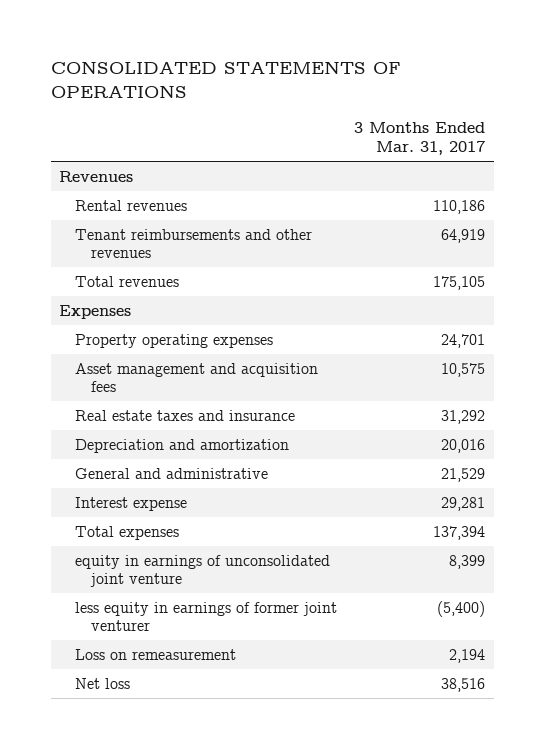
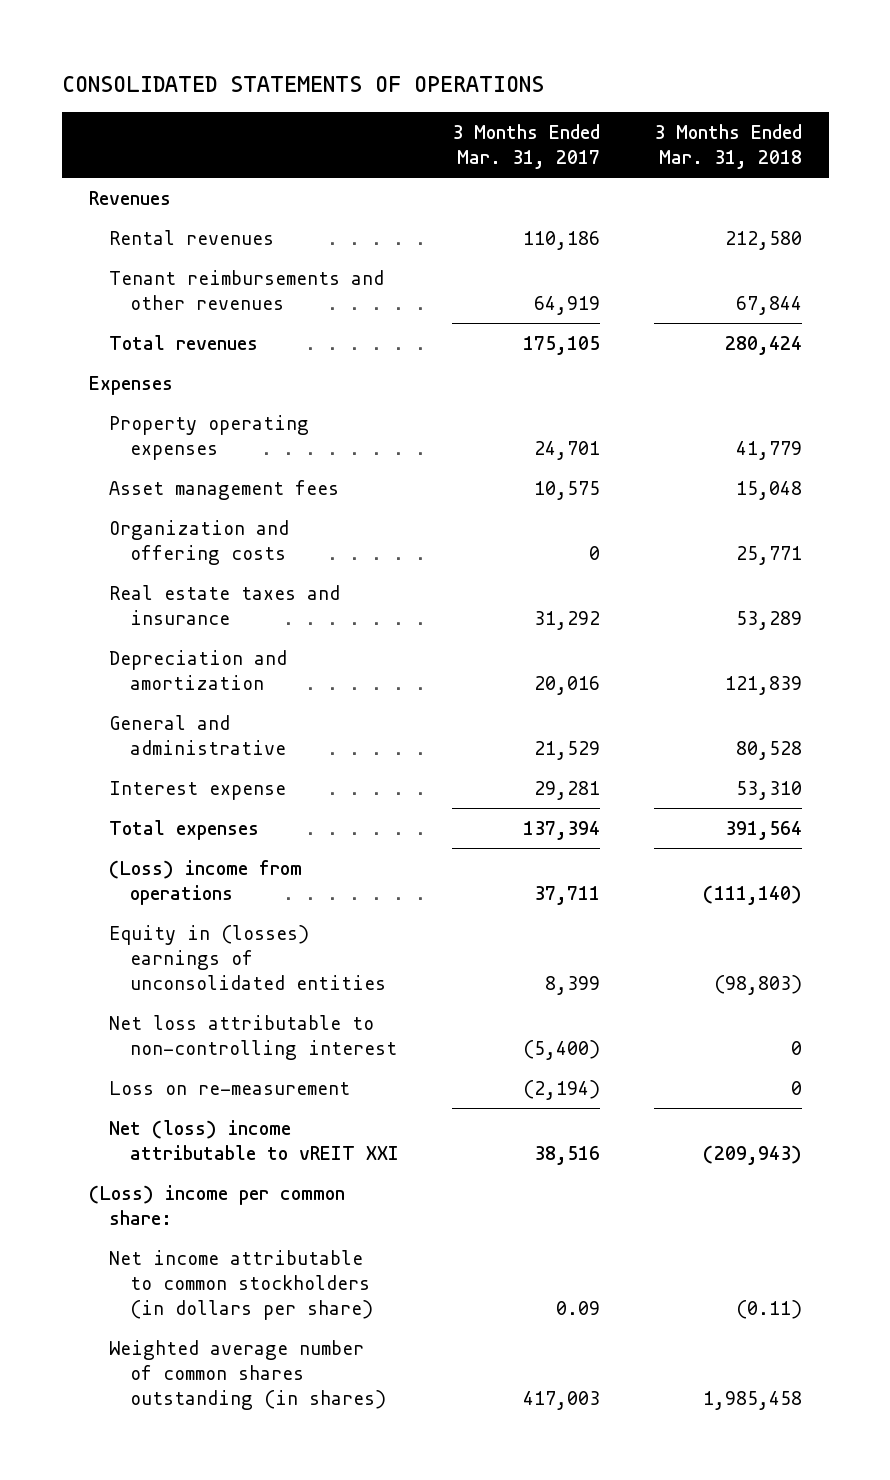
- | 3 Months Ended Mar. 31, 2017
+ | 3 Months Ended Mar. 31, 2017 | 3 Months Ended Mar. 31, 2018
- Asset management and acquisition fees | 10,575
+ Asset management fees | 10,575 | 15,048
+ Organization and offering costs | 0 | 25,771
- equity in earnings of unconsolidated joint venture | 8,399
- less equity in earnings of former joint venturer | (5,400)
- Loss on remeasurement | 2,194
- Net loss | 38,516
+ (Loss) income from operations | 37,711 | (111,140)
+ Equity in (losses) earnings of unconsolidated entities | 8,399 | (98,803)
+ Net loss attributable to non-controlling interest | (5,400) | 0
+ Loss on re-measurement | (2,194) | 0
+ Net (loss) income attributable to vREIT XXI | 38,516 | (209,943)
+ (Loss) income per common share:
+ Net income attributable to common stockholders (in dollars per share) | 0.09 | (0.11)
+ Weighted average number of common shares outstanding (in shares) | 417,003 | 1,985,458

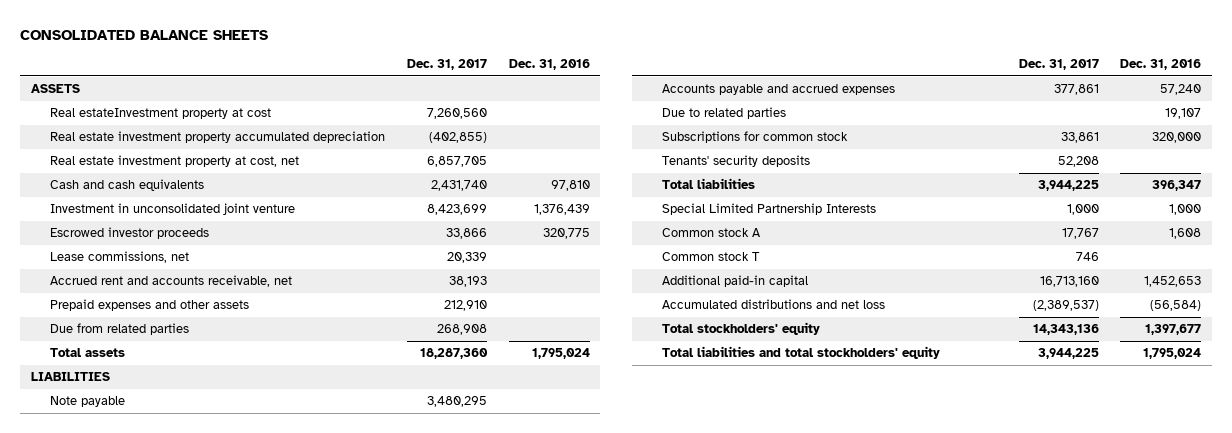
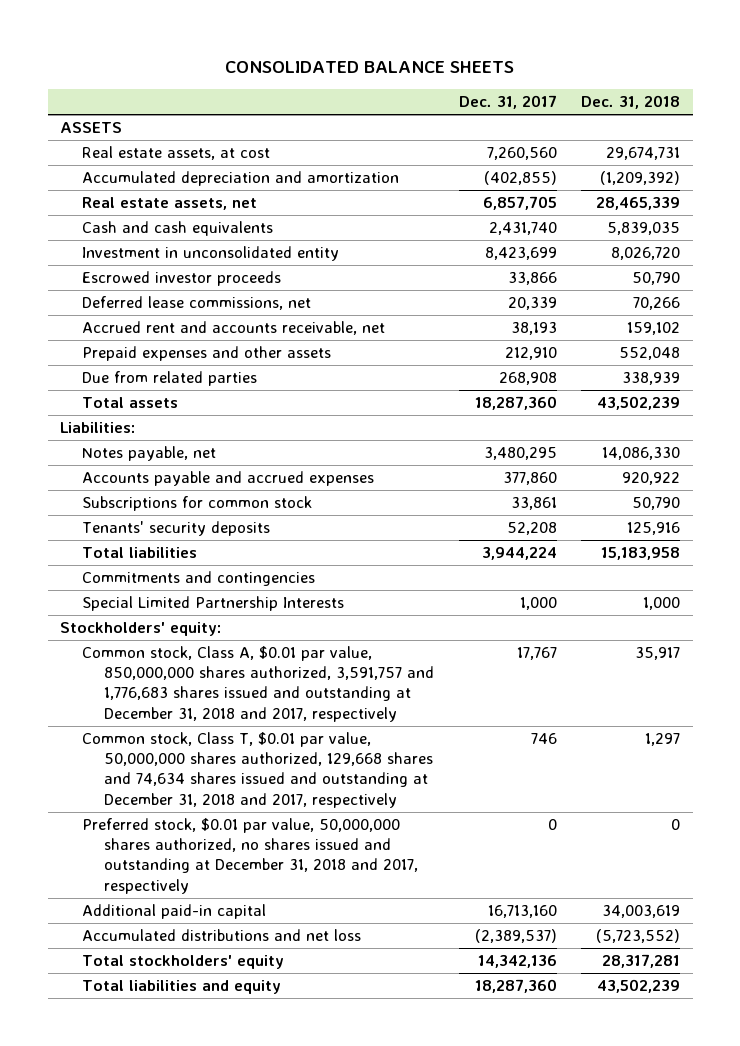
- | Dec. 31, 2017 | Dec. 31, 2016
+ | Dec. 31, 2017 | Dec. 31, 2018
- Real estateInvestment property at cost | 7,260,560 |
- Real estate investment property accumulated depreciation | (402,855) |
- Real estate investment property at cost, net | 6,857,705 |
+ Real estate assets, at cost | 7,260,560 | 29,674,731
+ Accumulated depreciation and amortization | (402,855) | (1,209,392)
+ Real estate assets, net | 6,857,705 | 28,465,339
- Investment in unconsolidated joint venture | 8,423,699 | 1,376,439
+ Investment in unconsolidated entity | 8,423,699 | 8,026,720
- Lease commissions, net | 20,339 |
+ Deferred lease commissions, net | 20,339 | 70,266
- LIABILITIES
- Note payable | 3,480,295 |
- Accounts payable and accrued expenses | 377,861 | 57,240
- Due to related parties | | 19,107
+ Liabilities:
+ Notes payable, net | 3,480,295 | 14,086,330
+ Accounts payable and accrued expenses | 377,860 | 920,922
- Total liabilities | 3,944,225 | 396,347
+ Total liabilities | 3,944,224 | 15,183,958
+ Commitments and contingencies
- Common stock A | 17,767 | 1,608
- Common stock T | 746 |
+ Stockholders' equity:
+ Common stock, Class A, $0.01 par value, 850,000,000 shares authorized, 3,591,757 and 1,776,683 shares issued and outstanding at December 31, 2018 and 2017, respectively | 17,767 | 35,917
+ Common stock, Class T, $0.01 par value, 50,000,000 shares authorized, 129,668 shares and 74,634 shares issued and outstanding at December 31, 2018 and 2017, respectively | 746 | 1,297
+ Preferred stock, $0.01 par value, 50,000,000 shares authorized, no shares issued and outstanding at December 31, 2018 and 2017, respectively | 0 | 0
- Total stockholders' equity | 14,343,136 | 1,397,677
- Total liabilities and total stockholders' equity | 3,944,225 | 1,795,024
+ Total stockholders' equity | 14,342,136 | 28,317,281
+ Total liabilities and equity | 18,287,360 | 43,502,239

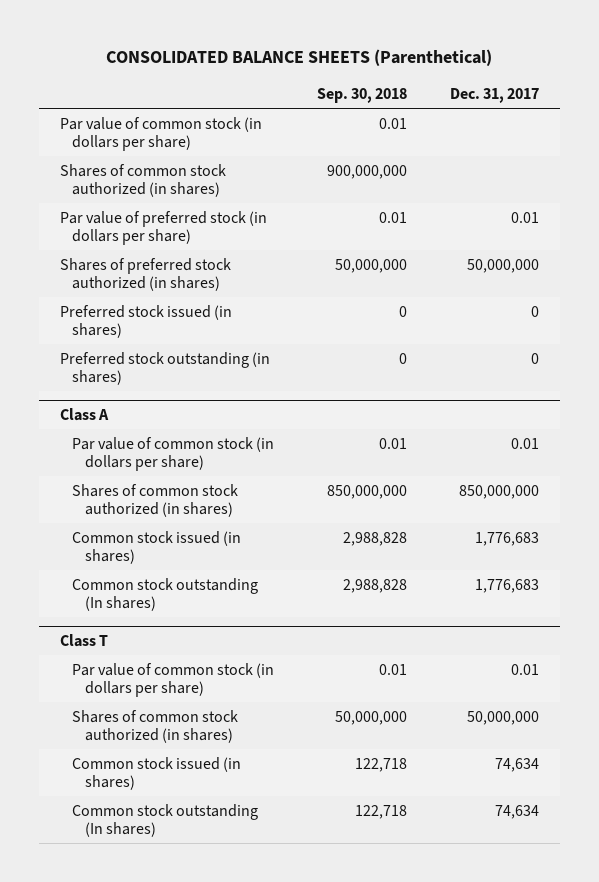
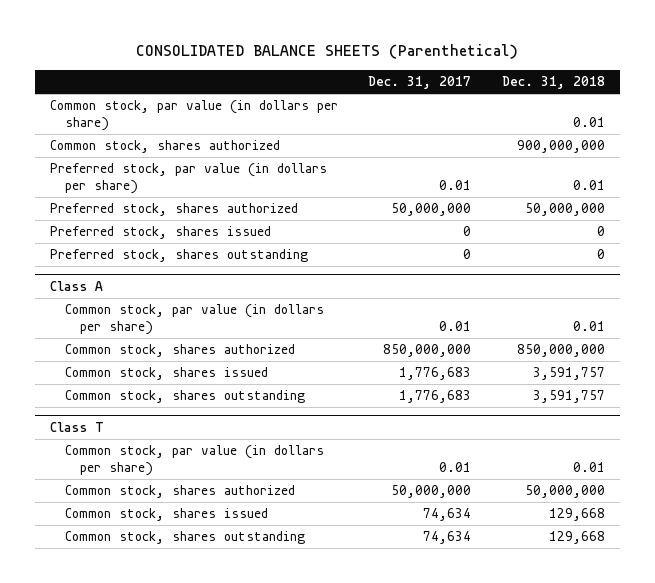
- | Sep. 30, 2018 | Dec. 31, 2017
+ | Dec. 31, 2017 | Dec. 31, 2018
- Par value of common stock (in dollars per share) | 0.01 |
- Shares of common stock authorized (in shares) | 900,000,000 |
- Par value of preferred stock (in dollars per share) | 0.01 | 0.01
- Shares of preferred stock authorized (in shares) | 50,000,000 | 50,000,000
- Preferred stock issued (in shares) | 0 | 0
- Preferred stock outstanding (in shares) | 0 | 0
+ Common stock, par value (in dollars per share) | | 0.01
+ Common stock, shares authorized | | 900,000,000
+ Preferred stock, par value (in dollars per share) | 0.01 | 0.01
+ Preferred stock, shares authorized | 50,000,000 | 50,000,000
+ Preferred stock, shares issued | 0 | 0
+ Preferred stock, shares outstanding | 0 | 0
@ Class A
- Par value of common stock (in dollars per share) | 0.01 | 0.01
- Shares of common stock authorized (in shares) | 850,000,000 | 850,000,000
- Common stock issued (in shares) | 2,988,828 | 1,776,683
- Common stock outstanding (In shares) | 2,988,828 | 1,776,683
+ Common stock, par value (in dollars per share) | 0.01 | 0.01
+ Common stock, shares authorized | 850,000,000 | 850,000,000
+ Common stock, shares issued | 1,776,683 | 3,591,757
+ Common stock, shares outstanding | 1,776,683 | 3,591,757
@ Class T
- Par value of common stock (in dollars per share) | 0.01 | 0.01
- Shares of common stock authorized (in shares) | 50,000,000 | 50,000,000
- Common stock issued (in shares) | 122,718 | 74,634
- Common stock outstanding (In shares) | 122,718 | 74,634
+ Common stock, par value (in dollars per share) | 0.01 | 0.01
+ Common stock, shares authorized | 50,000,000 | 50,000,000
+ Common stock, shares issued | 74,634 | 129,668
+ Common stock, shares outstanding | 74,634 | 129,668

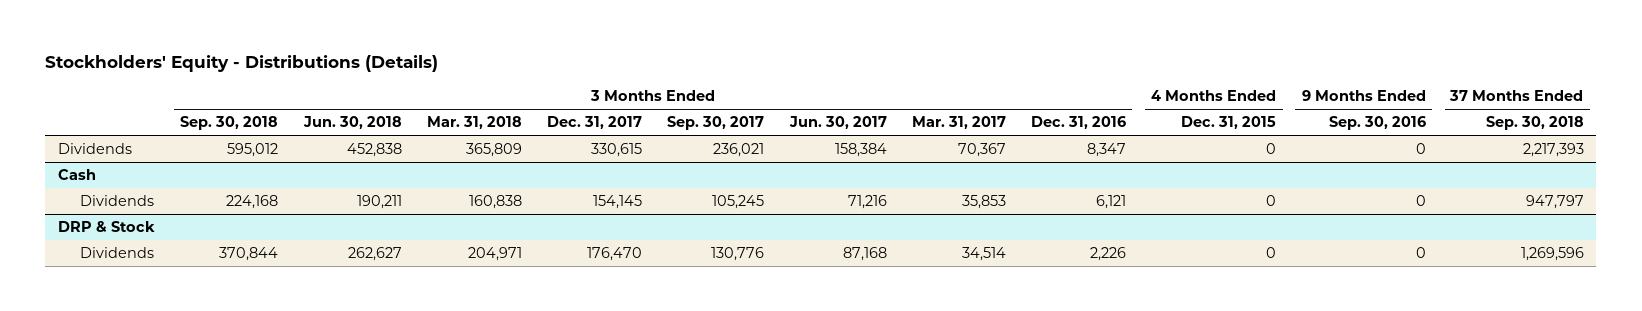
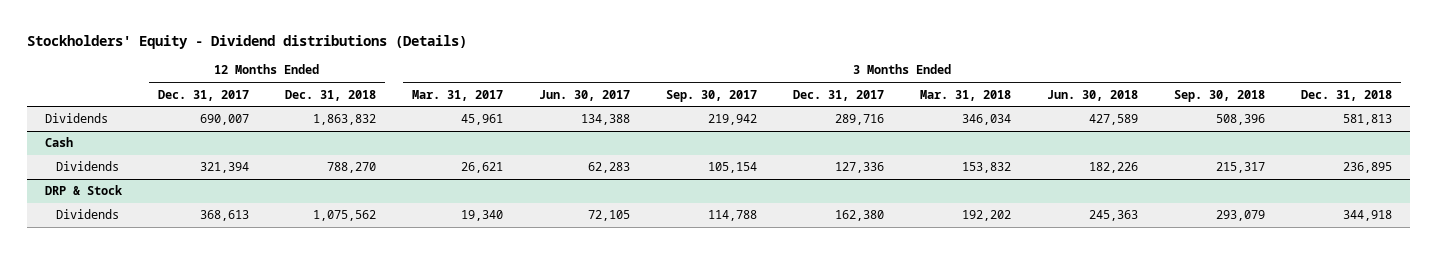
- Stockholders' Equity - Distributions (Details)
+ Stockholders' Equity - Dividend distributions (Details)
- | 3 Months Ended Sep. 30, 2018 | 3 Months Ended Jun. 30, 2018 | 3 Months Ended Mar. 31, 2018 | 3 Months Ended Dec. 31, 2017 | 3 Months Ended Sep. 30, 2017 | 3 Months Ended Jun. 30, 2017 | 3 Months Ended Mar. 31, 2017 | 3 Months Ended Dec. 31, 2016 | 4 Months Ended Dec. 31, 2015 | 9 Months Ended Sep. 30, 2016 | 37 Months Ended Sep. 30, 2018
+ | 12 Months Ended Dec. 31, 2017 | 12 Months Ended Dec. 31, 2018 | 3 Months Ended Mar. 31, 2017 | 3 Months Ended Jun. 30, 2017 | 3 Months Ended Sep. 30, 2017 | 3 Months Ended Dec. 31, 2017 | 3 Months Ended Mar. 31, 2018 | 3 Months Ended Jun. 30, 2018 | 3 Months Ended Sep. 30, 2018 | 3 Months Ended Dec. 31, 2018
- Dividends | 595,012 | 452,838 | 365,809 | 330,615 | 236,021 | 158,384 | 70,367 | 8,347 | 0 | 0 | 2,217,393
+ Dividends | 690,007 | 1,863,832 | 45,961 | 134,388 | 219,942 | 289,716 | 346,034 | 427,589 | 508,396 | 581,813
@ Cash
- Dividends | 224,168 | 190,211 | 160,838 | 154,145 | 105,245 | 71,216 | 35,853 | 6,121 | 0 | 0 | 947,797
+ Dividends | 321,394 | 788,270 | 26,621 | 62,283 | 105,154 | 127,336 | 153,832 | 182,226 | 215,317 | 236,895
@ DRP & Stock
- Dividends | 370,844 | 262,627 | 204,971 | 176,470 | 130,776 | 87,168 | 34,514 | 2,226 | 0 | 0 | 1,269,596
+ Dividends | 368,613 | 1,075,562 | 19,340 | 72,105 | 114,788 | 162,380 | 192,202 | 245,363 | 293,079 | 344,918

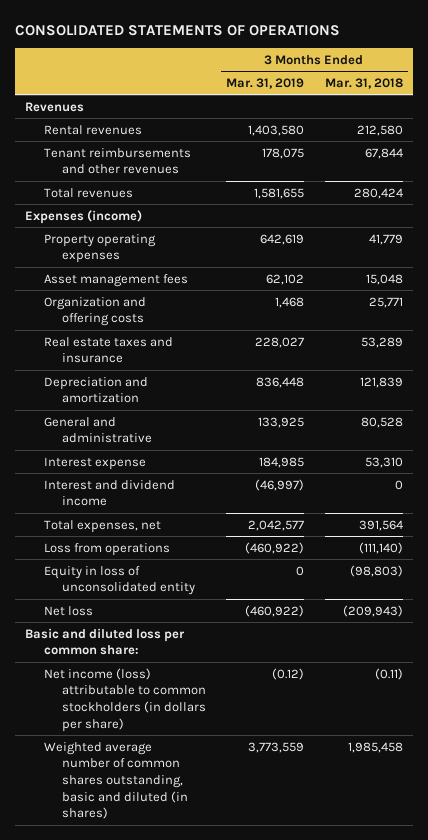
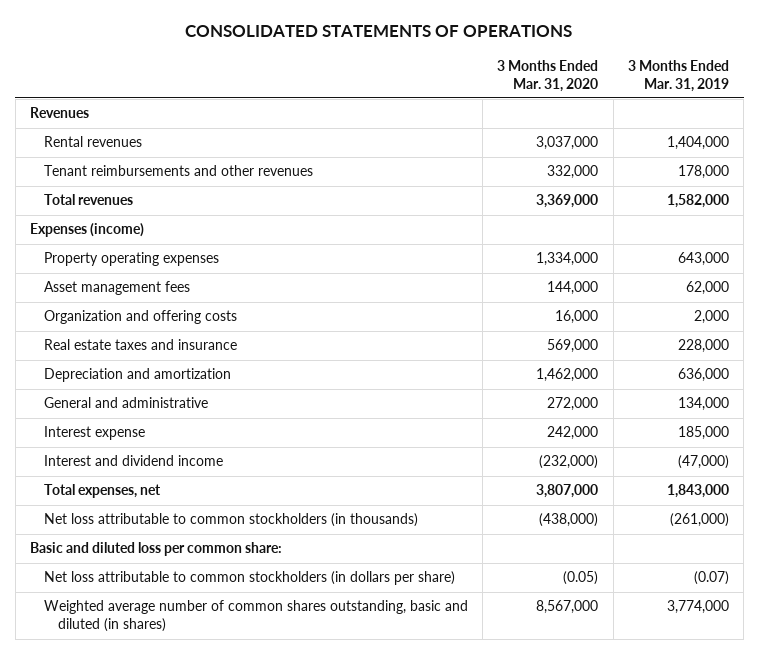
- | 3 Months Ended Mar. 31, 2019 | 3 Months Ended Mar. 31, 2018
+ | 3 Months Ended Mar. 31, 2020 | 3 Months Ended Mar. 31, 2019
- Rental revenues | 1,403,580 | 212,580
- Tenant reimbursements and other revenues | 178,075 | 67,844
- Total revenues | 1,581,655 | 280,424
+ Rental revenues | 3,037,000 | 1,404,000
+ Tenant reimbursements and other revenues | 332,000 | 178,000
+ Total revenues | 3,369,000 | 1,582,000
- Property operating expenses | 642,619 | 41,779
- Asset management fees | 62,102 | 15,048
- Organization and offering costs | 1,468 | 25,771
- Real estate taxes and insurance | 228,027 | 53,289
- Depreciation and amortization | 836,448 | 121,839
- General and administrative | 133,925 | 80,528
- Interest expense | 184,985 | 53,310
- Interest and dividend income | (46,997) | 0
- Total expenses, net | 2,042,577 | 391,564
- Loss from operations | (460,922) | (111,140)
- Equity in loss of unconsolidated entity | 0 | (98,803)
- Net loss | (460,922) | (209,943)
+ Property operating expenses | 1,334,000 | 643,000
+ Asset management fees | 144,000 | 62,000
+ Organization and offering costs | 16,000 | 2,000
+ Real estate taxes and insurance | 569,000 | 228,000
+ Depreciation and amortization | 1,462,000 | 636,000
+ General and administrative | 272,000 | 134,000
+ Interest expense | 242,000 | 185,000
+ Interest and dividend income | (232,000) | (47,000)
+ Total expenses, net | 3,807,000 | 1,843,000
+ Net loss attributable to common stockholders (in thousands) | (438,000) | (261,000)
- Net income (loss) attributable to common stockholders (in dollars per share) | (0.12) | (0.11)
- Weighted average number of common shares outstanding, basic and diluted (in shares) | 3,773,559 | 1,985,458
+ Net loss attributable to common stockholders (in dollars per share) | (0.05) | (0.07)
+ Weighted average number of common shares outstanding, basic and diluted (in shares) | 8,567,000 | 3,774,000

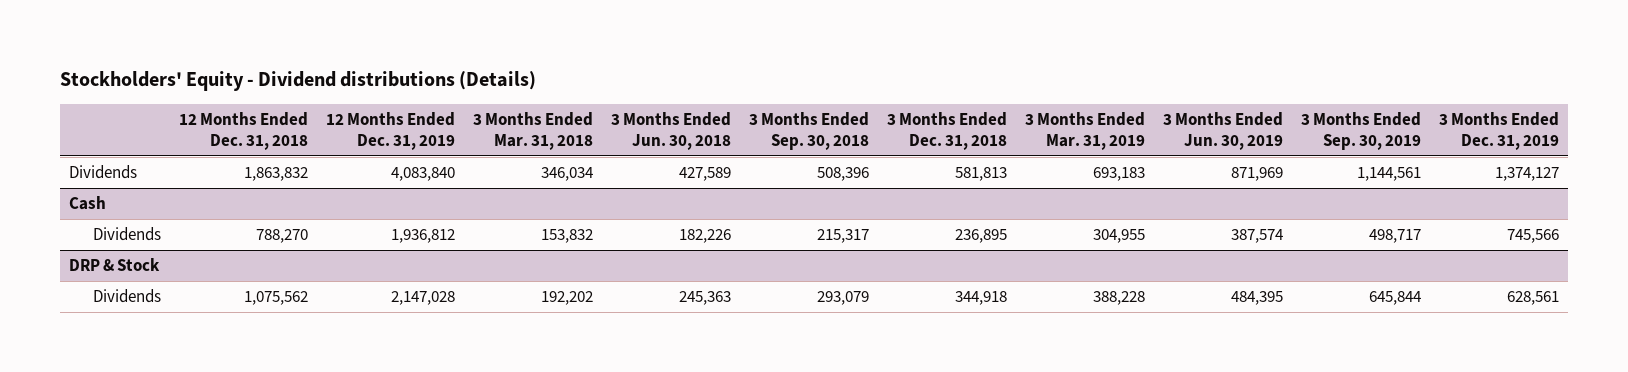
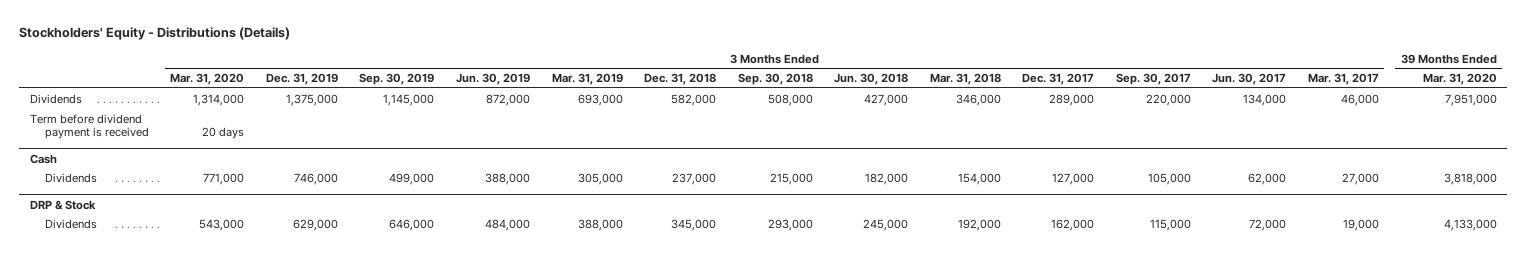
- Stockholders' Equity - Dividend distributions (Details)
+ Stockholders' Equity - Distributions (Details)
- | 12 Months Ended Dec. 31, 2018 | 12 Months Ended Dec. 31, 2019 | 3 Months Ended Mar. 31, 2018 | 3 Months Ended Jun. 30, 2018 | 3 Months Ended Sep. 30, 2018 | 3 Months Ended Dec. 31, 2018 | 3 Months Ended Mar. 31, 2019 | 3 Months Ended Jun. 30, 2019 | 3 Months Ended Sep. 30, 2019 | 3 Months Ended Dec. 31, 2019
+ | 3 Months Ended Mar. 31, 2020 | 3 Months Ended Dec. 31, 2019 | 3 Months Ended Sep. 30, 2019 | 3 Months Ended Jun. 30, 2019 | 3 Months Ended Mar. 31, 2019 | 3 Months Ended Dec. 31, 2018 | 3 Months Ended Sep. 30, 2018 | 3 Months Ended Jun. 30, 2018 | 3 Months Ended Mar. 31, 2018 | 3 Months Ended Dec. 31, 2017 | 3 Months Ended Sep. 30, 2017 | 3 Months Ended Jun. 30, 2017 | 3 Months Ended Mar. 31, 2017 | 39 Months Ended Mar. 31, 2020
- Dividends | 1,863,832 | 4,083,840 | 346,034 | 427,589 | 508,396 | 581,813 | 693,183 | 871,969 | 1,144,561 | 1,374,127
+ Dividends | 1,314,000 | 1,375,000 | 1,145,000 | 872,000 | 693,000 | 582,000 | 508,000 | 427,000 | 346,000 | 289,000 | 220,000 | 134,000 | 46,000 | 7,951,000
+ Term before dividend payment is received | 20 days | | | | | | | | | | | | |
@ Cash
- Dividends | 788,270 | 1,936,812 | 153,832 | 182,226 | 215,317 | 236,895 | 304,955 | 387,574 | 498,717 | 745,566
+ Dividends | 771,000 | 746,000 | 499,000 | 388,000 | 305,000 | 237,000 | 215,000 | 182,000 | 154,000 | 127,000 | 105,000 | 62,000 | 27,000 | 3,818,000
@ DRP & Stock
- Dividends | 1,075,562 | 2,147,028 | 192,202 | 245,363 | 293,079 | 344,918 | 388,228 | 484,395 | 645,844 | 628,561
+ Dividends | 543,000 | 629,000 | 646,000 | 484,000 | 388,000 | 345,000 | 293,000 | 245,000 | 192,000 | 162,000 | 115,000 | 72,000 | 19,000 | 4,133,000

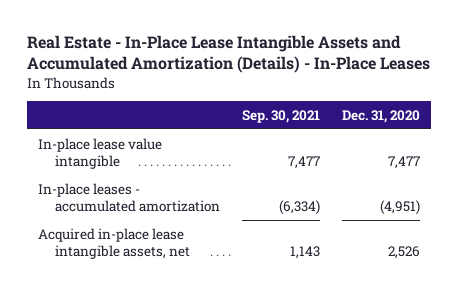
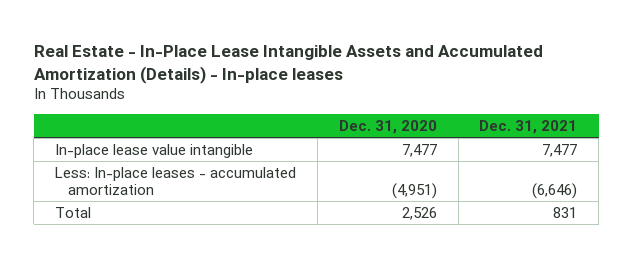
- Real Estate - In-Place Lease Intangible Assets and Accumulated Amortization (Details) - In-Place Leases
+ Real Estate - In-Place Lease Intangible Assets and Accumulated Amortization (Details) - In-place leases
- | Sep. 30, 2021 | Dec. 31, 2020
+ | Dec. 31, 2020 | Dec. 31, 2021
- In-place leases - accumulated amortization | (6,334) | (4,951)
- Acquired in-place lease intangible assets, net | 1,143 | 2,526
+ Less: In-place leases - accumulated amortization | (4,951) | (6,646)
+ Total | 2,526 | 831

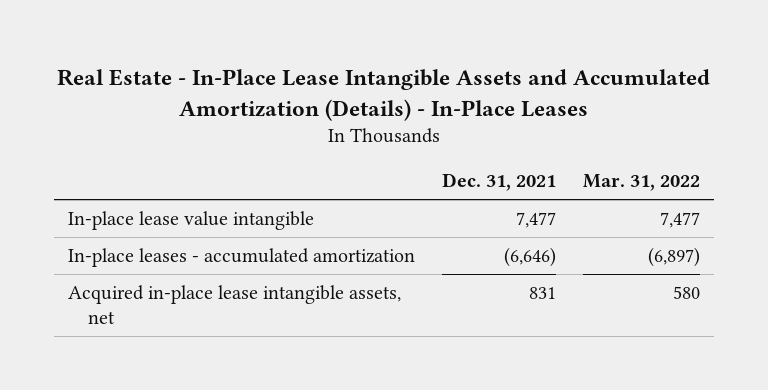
- Real Estate - In-Place Lease Intangible Assets and Accumulated Amortization (Details) - In-place leases
+ Real Estate - In-Place Lease Intangible Assets and Accumulated Amortization (Details) - In-Place Leases
- | Dec. 31, 2020 | Dec. 31, 2021
+ | Dec. 31, 2021 | Mar. 31, 2022
- Less: In-place leases - accumulated amortization | (4,951) | (6,646)
- Total | 2,526 | 831
+ In-place leases - accumulated amortization | (6,646) | (6,897)
+ Acquired in-place lease intangible assets, net | 831 | 580

